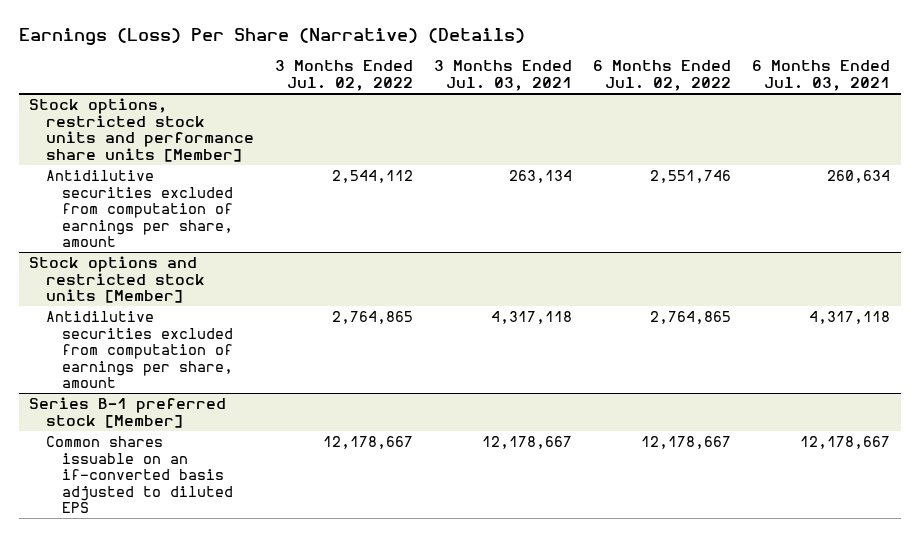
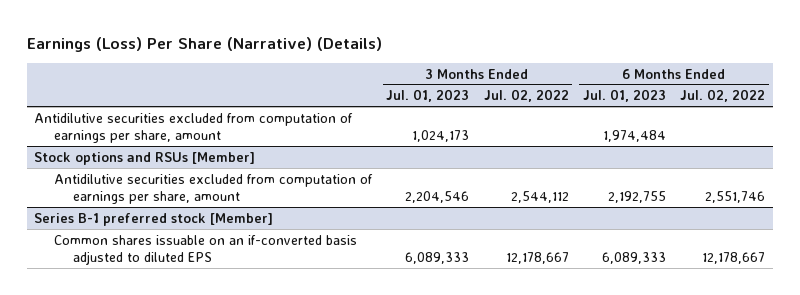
- | 3 Months Ended Jul. 02, 2022 | 3 Months Ended Jul. 03, 2021 | 6 Months Ended Jul. 02, 2022 | 6 Months Ended Jul. 03, 2021
+ | 3 Months Ended Jul. 01, 2023 | 3 Months Ended Jul. 02, 2022 | 6 Months Ended Jul. 01, 2023 | 6 Months Ended Jul. 02, 2022
- Stock options, restricted stock units and performance share units [Member]
+ Antidilutive securities excluded from computation of earnings per share, amount | 1,024,173 | | 1,974,484 |
+ Stock options and RSUs [Member]
- Stock options and restricted stock units [Member]
- Antidilutive securities excluded from computation of earnings per share, amount | 2,764,865 | 4,317,118 | 2,764,865 | 4,317,118

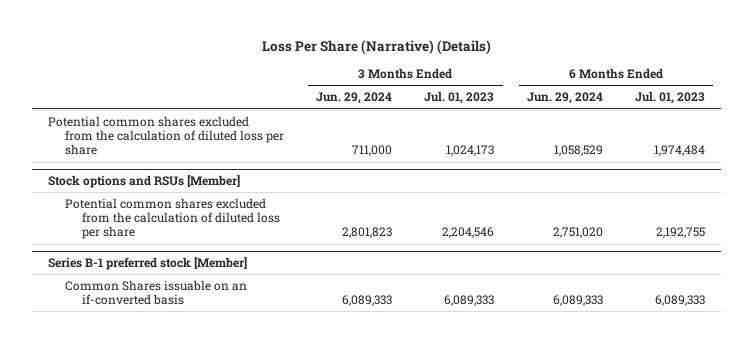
- Earnings (Loss) Per Share (Narrative) (Details)
+ Loss Per Share (Narrative) (Details)
- | 3 Months Ended Jul. 01, 2023 | 3 Months Ended Jul. 02, 2022 | 6 Months Ended Jul. 01, 2023 | 6 Months Ended Jul. 02, 2022
+ | 3 Months Ended Jun. 29, 2024 | 3 Months Ended Jul. 01, 2023 | 6 Months Ended Jun. 29, 2024 | 6 Months Ended Jul. 01, 2023
- Antidilutive securities excluded from computation of earnings per share, amount | 1,024,173 | | 1,974,484 |
+ Potential common shares excluded from the calculation of diluted loss per share | 711,000 | 1,024,173 | 1,058,529 | 1,974,484
@ Stock options and RSUs [Member]
- Antidilutive securities excluded from computation of earnings per share, amount | 2,204,546 | 2,544,112 | 2,192,755 | 2,551,746
+ Potential common shares excluded from the calculation of diluted loss per share | 2,801,823 | 2,204,546 | 2,751,020 | 2,192,755
@ Series B-1 preferred stock [Member]
- Common shares issuable on an if-converted basis adjusted to diluted EPS | 6,089,333 | 12,178,667 | 6,089,333 | 12,178,667
+ Common Shares issuable on an if-converted basis | 6,089,333 | 6,089,333 | 6,089,333 | 6,089,333

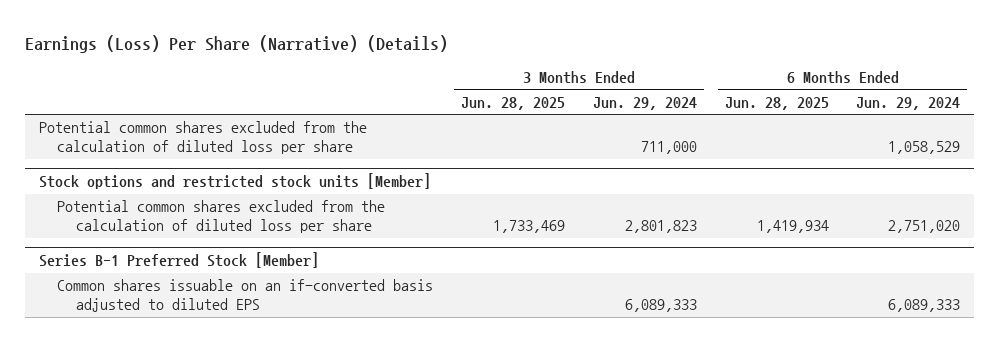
- Loss Per Share (Narrative) (Details)
+ Earnings (Loss) Per Share (Narrative) (Details)
- | 3 Months Ended Jun. 29, 2024 | 3 Months Ended Jul. 01, 2023 | 6 Months Ended Jun. 29, 2024 | 6 Months Ended Jul. 01, 2023
+ | 3 Months Ended Jun. 28, 2025 | 3 Months Ended Jun. 29, 2024 | 6 Months Ended Jun. 28, 2025 | 6 Months Ended Jun. 29, 2024
- Stock options and RSUs [Member]
+ Stock options and restricted stock units [Member]
- Series B-1 preferred stock [Member]
- Common Shares issuable on an if-converted basis | 6,089,333 | 6,089,333 | 6,089,333 | 6,089,333
+ Series B-1 Preferred Stock [Member]
+ Common shares issuable on an if-converted basis adjusted to diluted EPS | | 6,089,333 | | 6,089,333

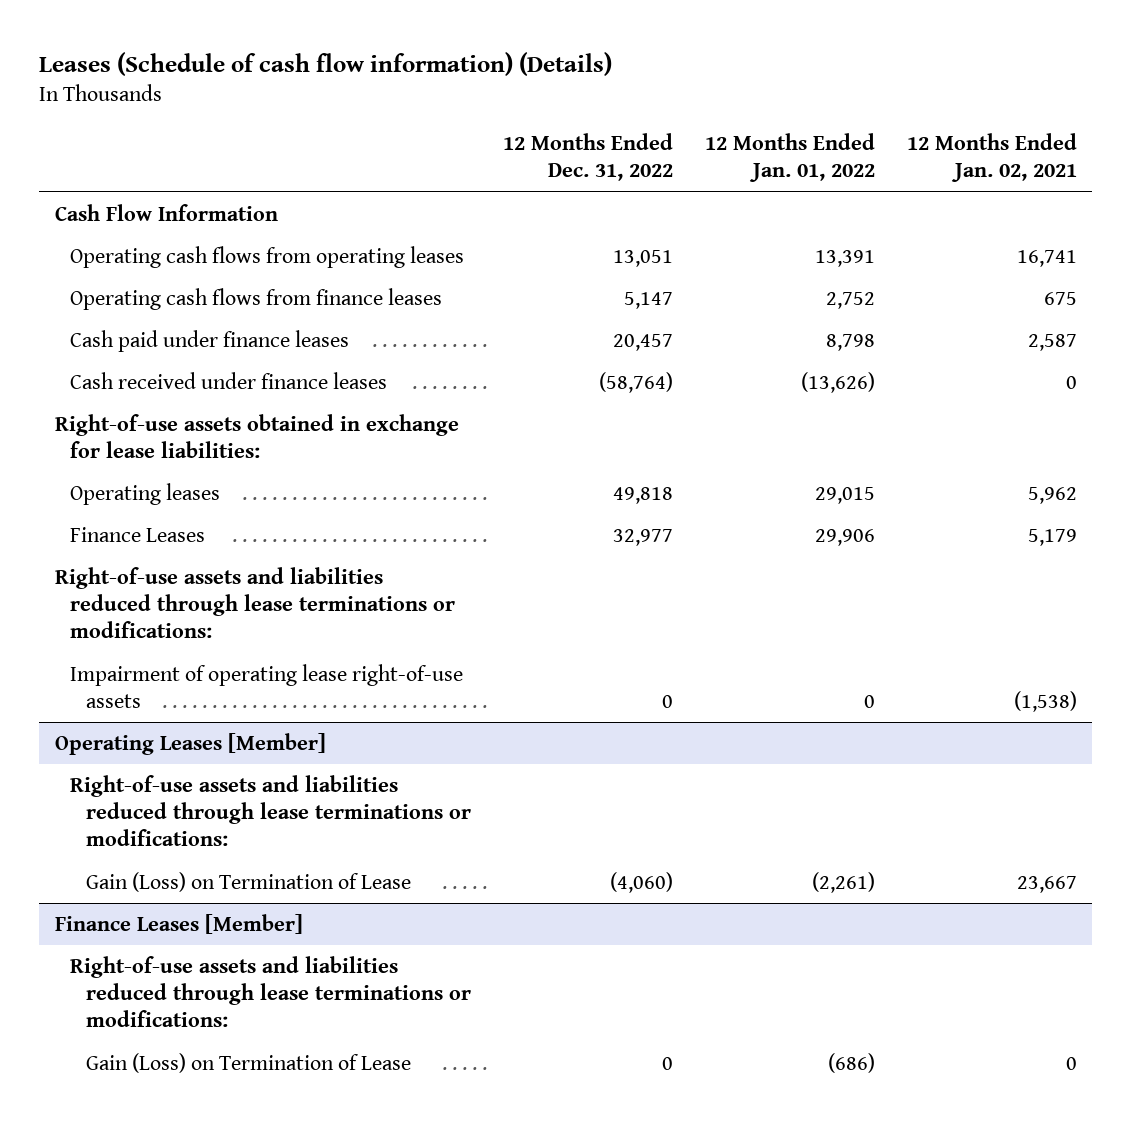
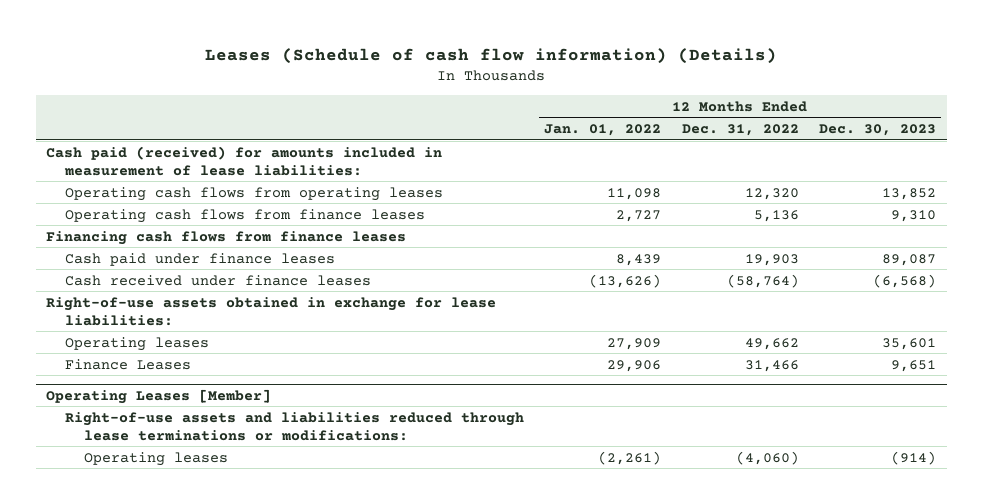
- | 12 Months Ended Dec. 31, 2022 | 12 Months Ended Jan. 01, 2022 | 12 Months Ended Jan. 02, 2021
+ | 12 Months Ended Jan. 01, 2022 | 12 Months Ended Dec. 31, 2022 | 12 Months Ended Dec. 30, 2023
- Cash Flow Information
- Operating cash flows from operating leases | 13,051 | 13,391 | 16,741
- Operating cash flows from finance leases | 5,147 | 2,752 | 675
- Cash paid under finance leases | 20,457 | 8,798 | 2,587
+ Cash paid (received) for amounts included in measurement of lease liabilities:
+ Operating cash flows from operating leases | 11,098 | 12,320 | 13,852
+ Operating cash flows from finance leases | 2,727 | 5,136 | 9,310
+ Financing cash flows from finance leases
+ Cash paid under finance leases | 8,439 | 19,903 | 89,087
- Operating leases | 49,818 | 29,015 | 5,962
- Finance Leases | 32,977 | 29,906 | 5,179
- Right-of-use assets and liabilities reduced through lease terminations or modifications:
- Impairment of operating lease right-of-use assets | 0 | 0 | (1,538)
+ Operating leases | 27,909 | 49,662 | 35,601
+ Finance Leases | 29,906 | 31,466 | 9,651
@ Operating Leases [Member]
- Gain (Loss) on Termination of Lease | (4,060) | (2,261) | 23,667
- Finance Leases [Member]
- Right-of-use assets and liabilities reduced through lease terminations or modifications:
- Gain (Loss) on Termination of Lease | 0 | (686) | 0
@ Operating Leases [Member]
+ Operating leases | (2,261) | (4,060) | (914)

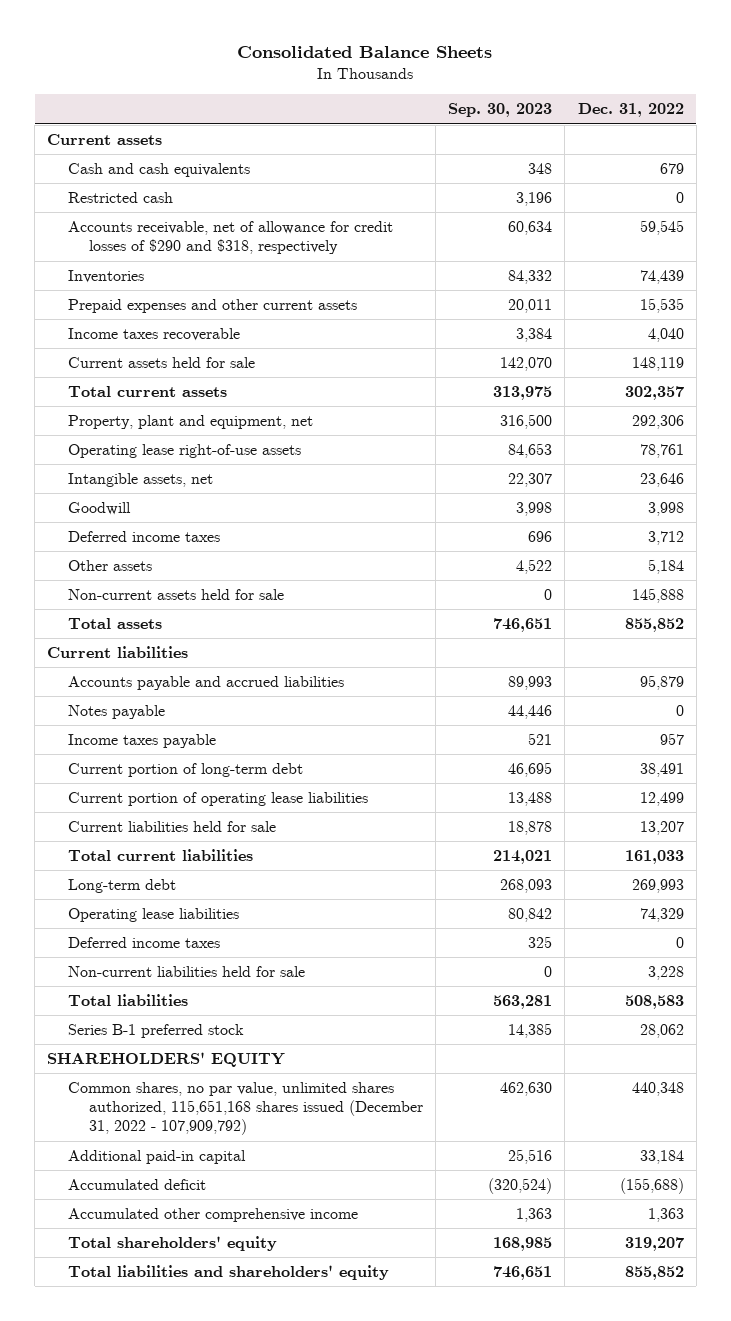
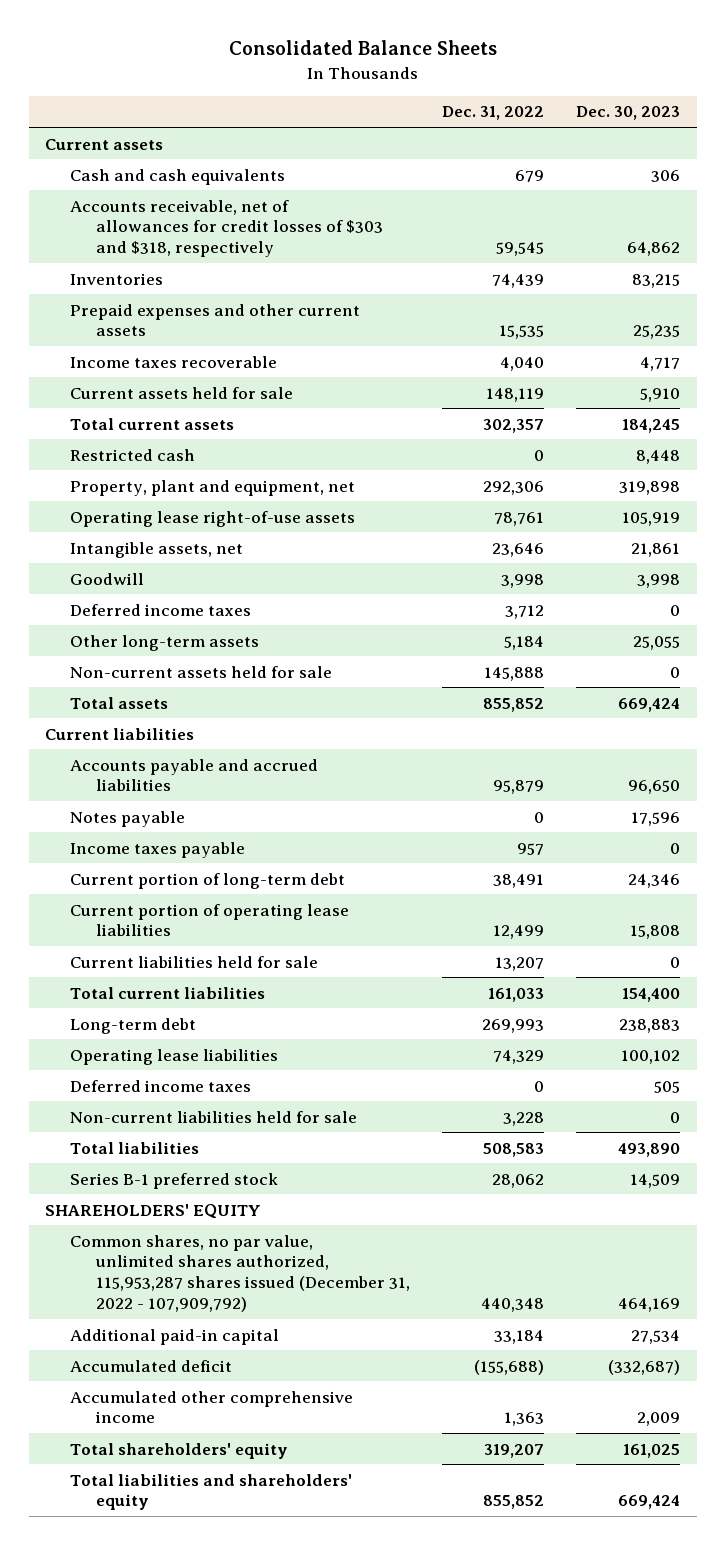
- | Sep. 30, 2023 | Dec. 31, 2022
+ | Dec. 31, 2022 | Dec. 30, 2023
- Accounts receivable, net of allowance for credit losses of $290 and $318, respectively | 60,634 | 59,545
+ Accounts receivable, net of allowances for credit losses of $303 and $318, respectively | 59,545 | 64,862
moved down: Restricted cash | 0 | 8,448
- Other assets | 4,522 | 5,184
+ Other long-term assets | 5,184 | 25,055
- Common shares, no par value, unlimited shares authorized, 115,651,168 shares issued (December 31, 2022 - 107,909,792) | 462,630 | 440,348
+ Common shares, no par value, unlimited shares authorized, 115,953,287 shares issued (December 31, 2022 - 107,909,792) | 440,348 | 464,169

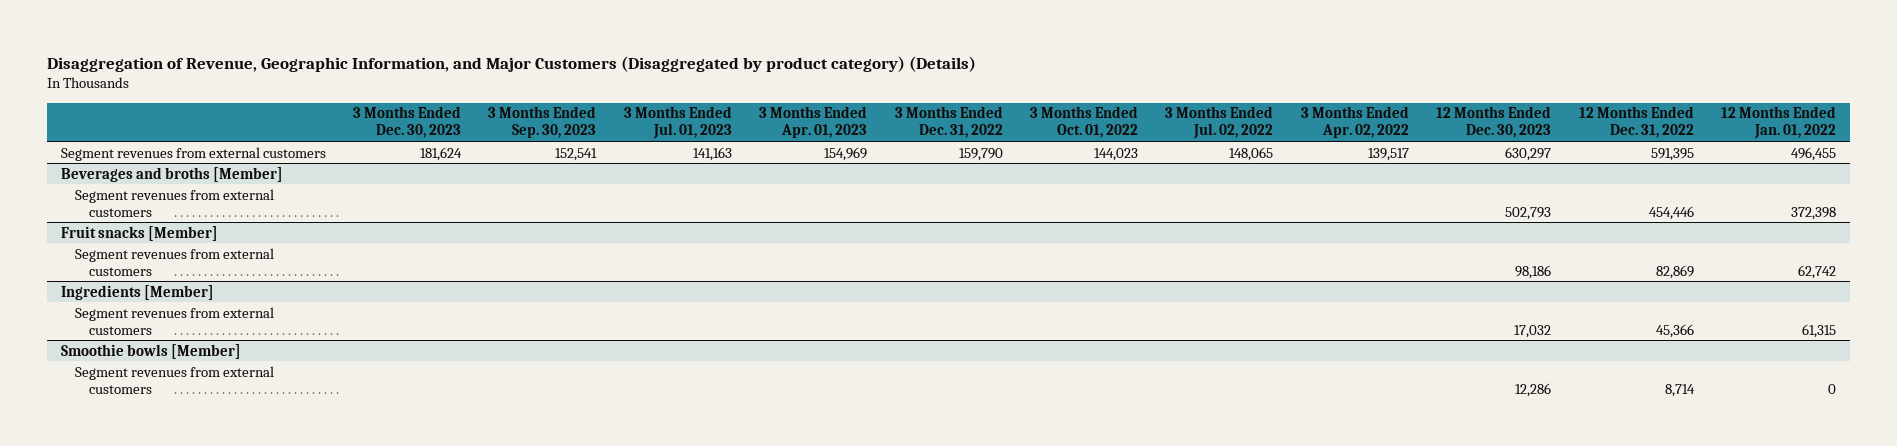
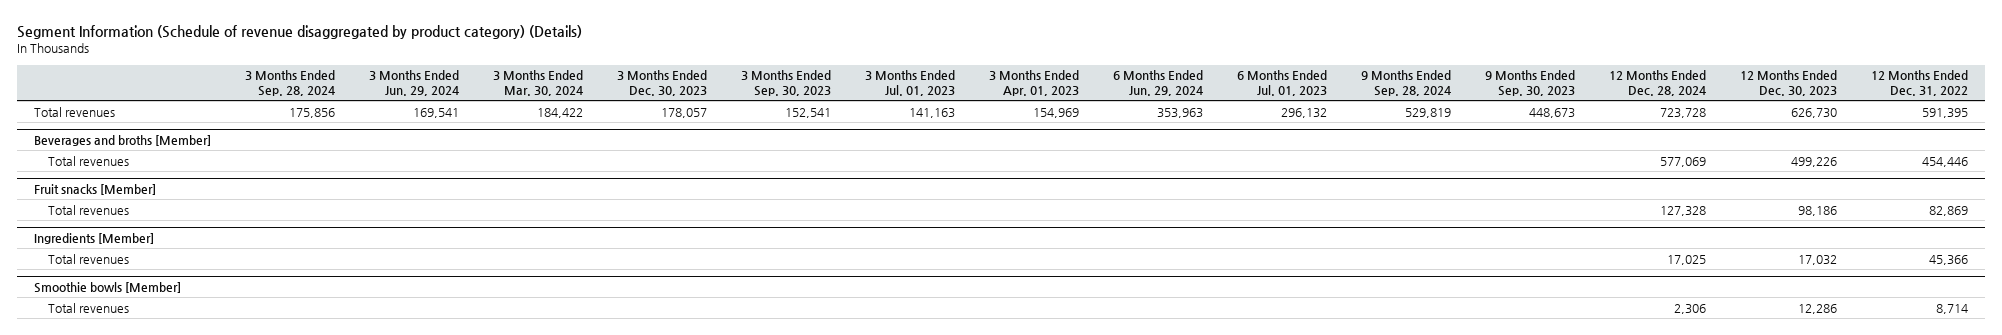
- Disaggregation of Revenue, Geographic Information, and Major Customers (Disaggregated by product category) (Details)
+ Segment Information (Schedule of revenue disaggregated by product category) (Details)
- | 3 Months Ended Dec. 30, 2023 | 3 Months Ended Sep. 30, 2023 | 3 Months Ended Jul. 01, 2023 | 3 Months Ended Apr. 01, 2023 | 3 Months Ended Dec. 31, 2022 | 3 Months Ended Oct. 01, 2022 | 3 Months Ended Jul. 02, 2022 | 3 Months Ended Apr. 02, 2022 | 12 Months Ended Dec. 30, 2023 | 12 Months Ended Dec. 31, 2022 | 12 Months Ended Jan. 01, 2022
+ | 3 Months Ended Sep. 28, 2024 | 3 Months Ended Jun. 29, 2024 | 3 Months Ended Mar. 30, 2024 | 3 Months Ended Dec. 30, 2023 | 3 Months Ended Sep. 30, 2023 | 3 Months Ended Jul. 01, 2023 | 3 Months Ended Apr. 01, 2023 | 6 Months Ended Jun. 29, 2024 | 6 Months Ended Jul. 01, 2023 | 9 Months Ended Sep. 28, 2024 | 9 Months Ended Sep. 30, 2023 | 12 Months Ended Dec. 28, 2024 | 12 Months Ended Dec. 30, 2023 | 12 Months Ended Dec. 31, 2022
- Segment revenues from external customers | 181,624 | 152,541 | 141,163 | 154,969 | 159,790 | 144,023 | 148,065 | 139,517 | 630,297 | 591,395 | 496,455
+ Total revenues | 175,856 | 169,541 | 184,422 | 178,057 | 152,541 | 141,163 | 154,969 | 353,963 | 296,132 | 529,819 | 448,673 | 723,728 | 626,730 | 591,395
@ Beverages and broths [Member]
- Segment revenues from external customers | | | | | | | | | 502,793 | 454,446 | 372,398
+ Total revenues | | | | | | | | | | | | 577,069 | 499,226 | 454,446
@ Fruit snacks [Member]
- Segment revenues from external customers | | | | | | | | | 98,186 | 82,869 | 62,742
+ Total revenues | | | | | | | | | | | | 127,328 | 98,186 | 82,869
@ Ingredients [Member]
- Segment revenues from external customers | | | | | | | | | 17,032 | 45,366 | 61,315
+ Total revenues | | | | | | | | | | | | 17,025 | 17,032 | 45,366
@ Smoothie bowls [Member]
- Segment revenues from external customers | | | | | | | | | 12,286 | 8,714 | 0
+ Total revenues | | | | | | | | | | | | 2,306 | 12,286 | 8,714

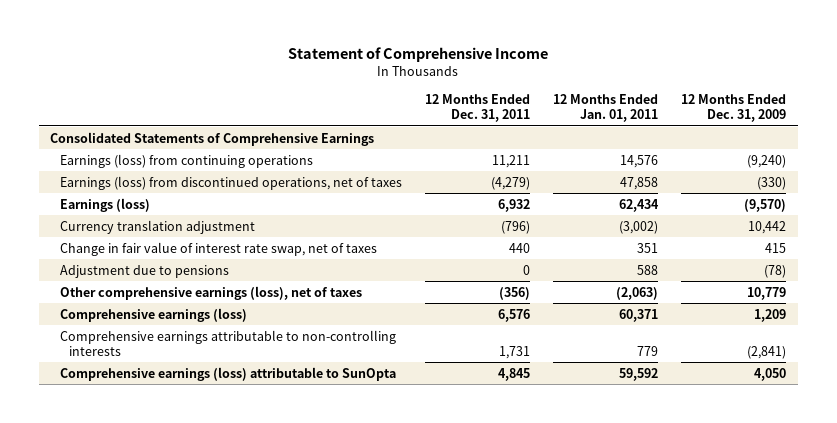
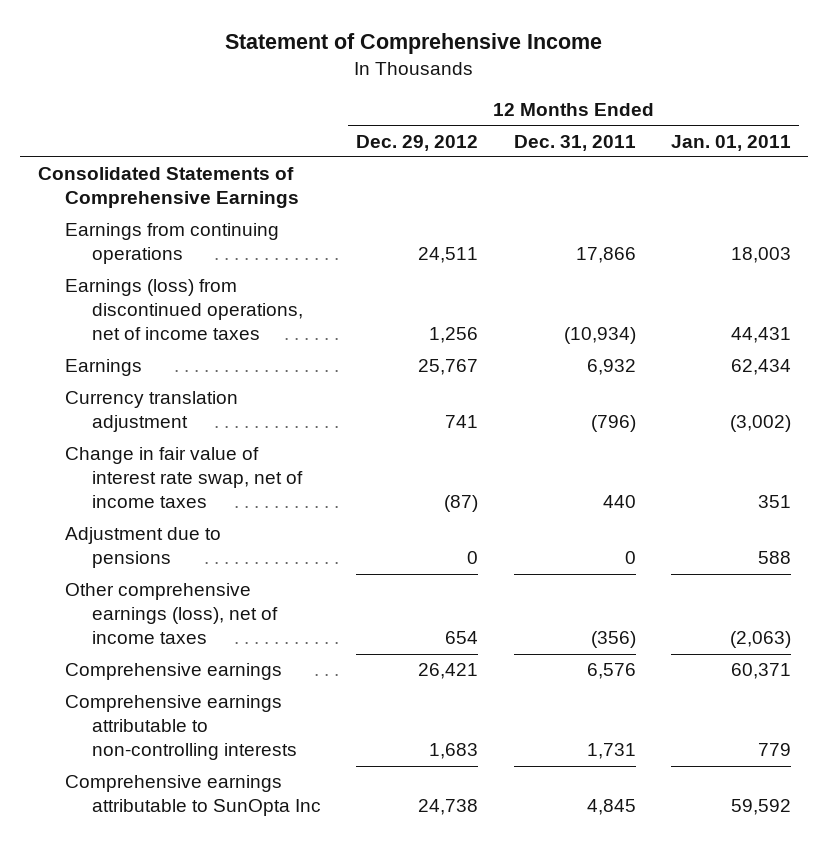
- | 12 Months Ended Dec. 31, 2011 | 12 Months Ended Jan. 01, 2011 | 12 Months Ended Dec. 31, 2009
+ | 12 Months Ended Dec. 29, 2012 | 12 Months Ended Dec. 31, 2011 | 12 Months Ended Jan. 01, 2011
- Earnings (loss) from continuing operations | 11,211 | 14,576 | (9,240)
- Earnings (loss) from discontinued operations, net of taxes | (4,279) | 47,858 | (330)
- Earnings (loss) | 6,932 | 62,434 | (9,570)
+ Earnings from continuing operations | 24,511 | 17,866 | 18,003
+ Earnings (loss) from discontinued operations, net of income taxes | 1,256 | (10,934) | 44,431
+ Earnings | 25,767 | 6,932 | 62,434
- Change in fair value of interest rate swap, net of taxes | 440 | 351 | 415
+ Change in fair value of interest rate swap, net of income taxes | (87) | 440 | 351
- Other comprehensive earnings (loss), net of taxes | (356) | (2,063) | 10,779
- Comprehensive earnings (loss) | 6,576 | 60,371 | 1,209
+ Other comprehensive earnings (loss), net of income taxes | 654 | (356) | (2,063)
+ Comprehensive earnings | 26,421 | 6,576 | 60,371
- Comprehensive earnings (loss) attributable to SunOpta | 4,845 | 59,592 | 4,050
+ Comprehensive earnings attributable to SunOpta Inc | 24,738 | 4,845 | 59,592

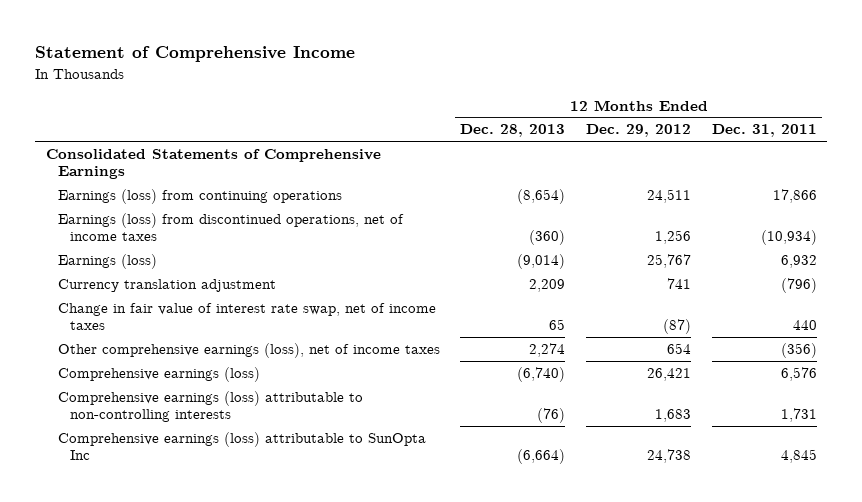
- | 12 Months Ended Dec. 29, 2012 | 12 Months Ended Dec. 31, 2011 | 12 Months Ended Jan. 01, 2011
+ | 12 Months Ended Dec. 28, 2013 | 12 Months Ended Dec. 29, 2012 | 12 Months Ended Dec. 31, 2011
- Earnings from continuing operations | 24,511 | 17,866 | 18,003
+ Earnings (loss) from continuing operations | (8,654) | 24,511 | 17,866
- Earnings | 25,767 | 6,932 | 62,434
+ Earnings (loss) | (9,014) | 25,767 | 6,932
- Adjustment due to pensions | 0 | 0 | 588
- Comprehensive earnings | 26,421 | 6,576 | 60,371
- Comprehensive earnings attributable to non-controlling interests | 1,683 | 1,731 | 779
- Comprehensive earnings attributable to SunOpta Inc | 24,738 | 4,845 | 59,592
+ Comprehensive earnings (loss) | (6,740) | 26,421 | 6,576
+ Comprehensive earnings (loss) attributable to non-controlling interests | (76) | 1,683 | 1,731
+ Comprehensive earnings (loss) attributable to SunOpta Inc | (6,664) | 24,738 | 4,845

